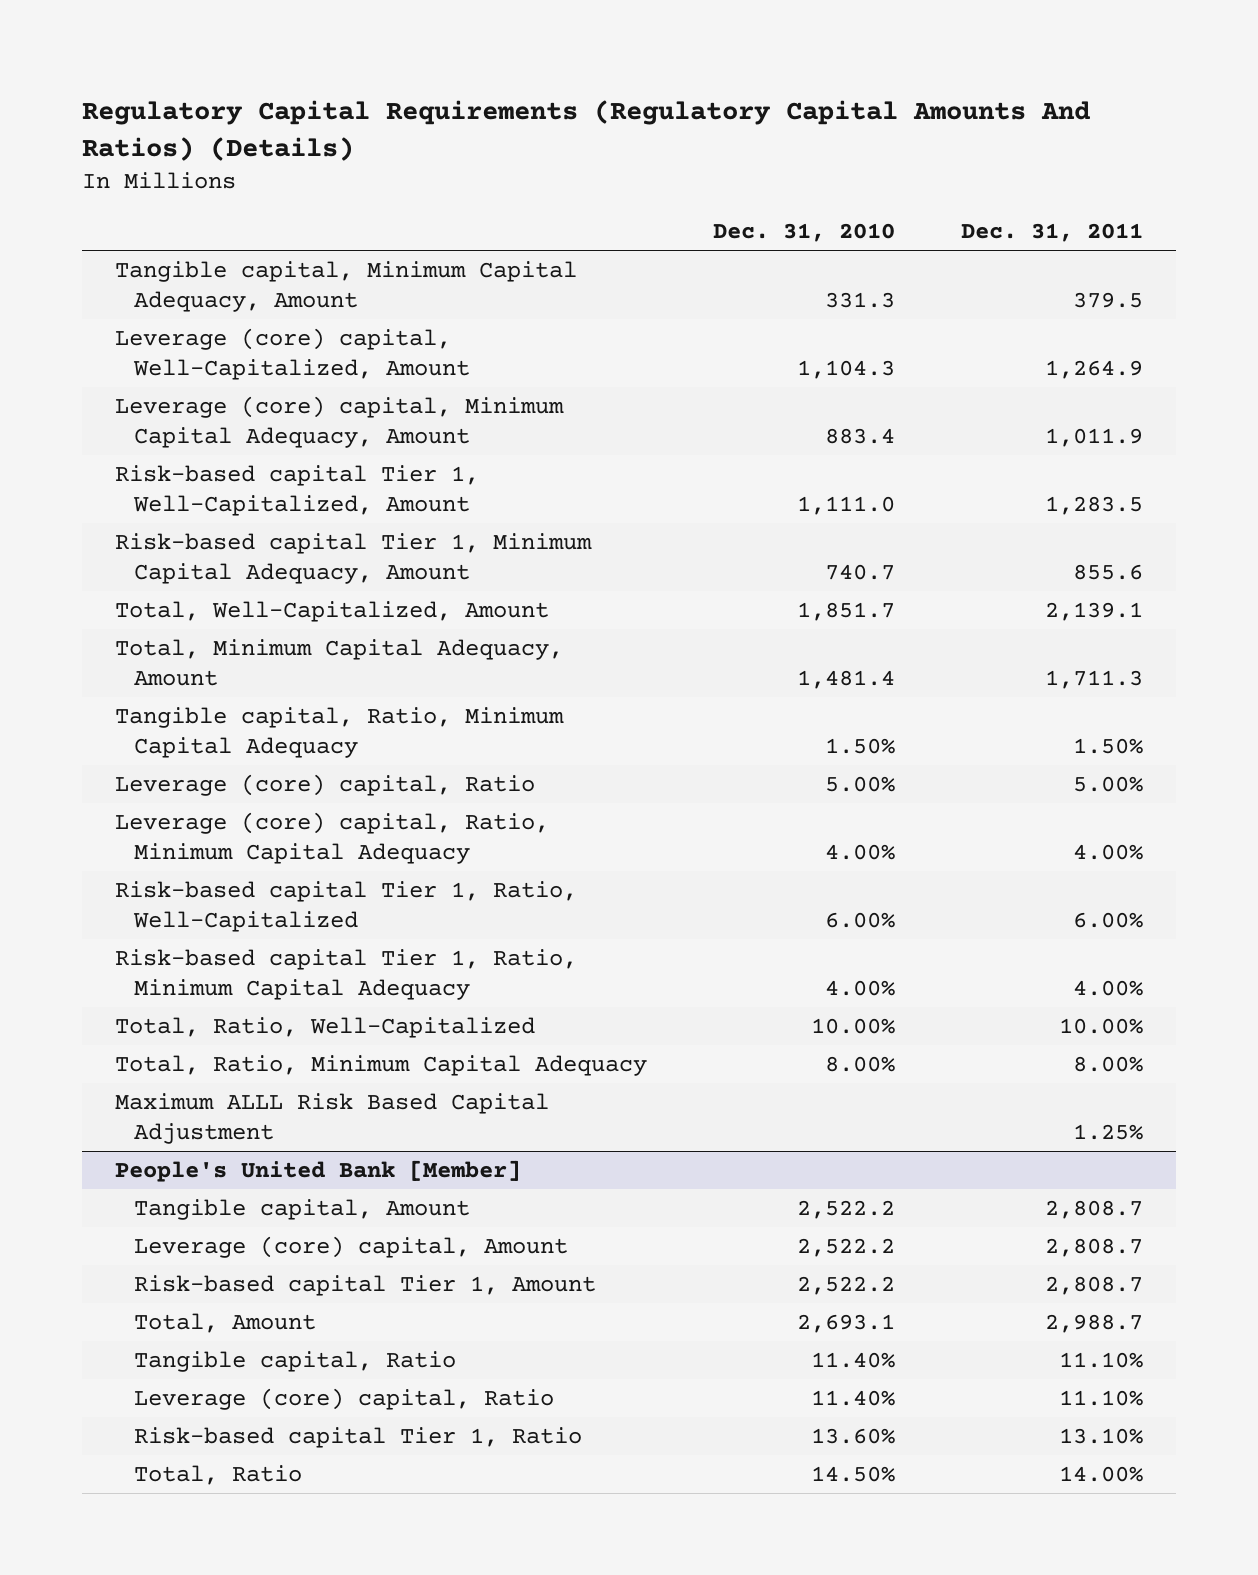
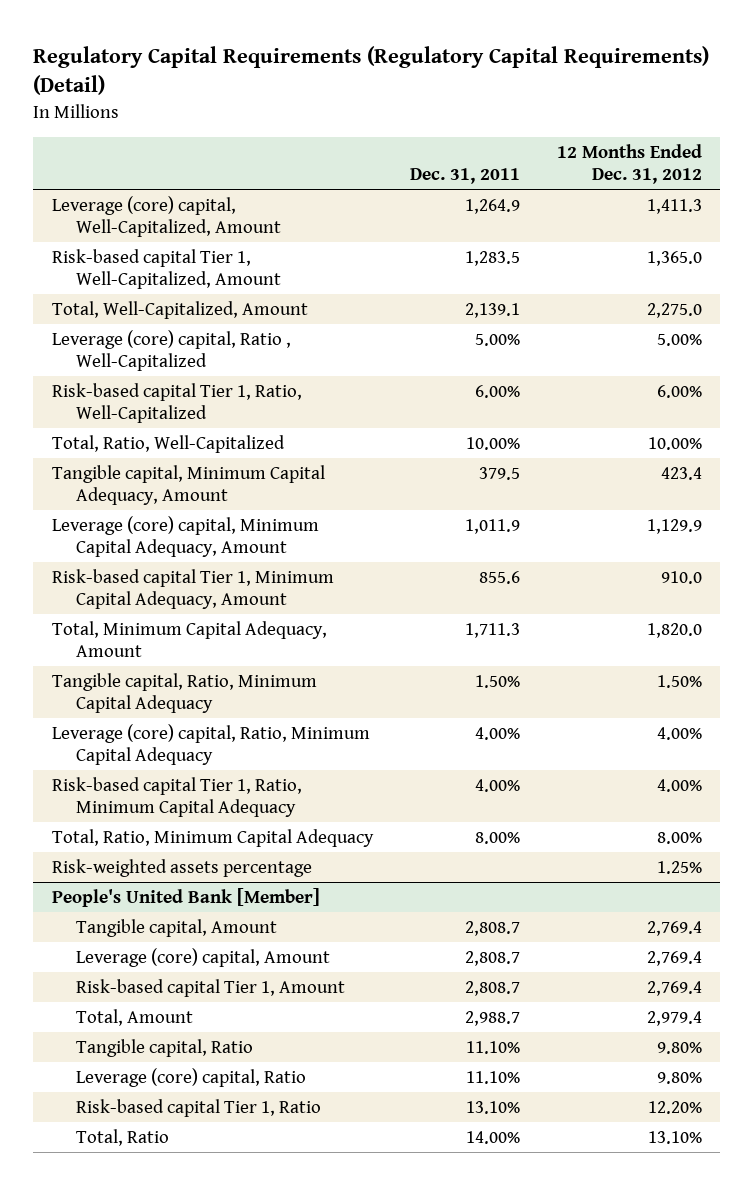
- Regulatory Capital Requirements (Regulatory Capital Amounts And Ratios) (Details)
+ Regulatory Capital Requirements (Regulatory Capital Requirements) (Detail)
- | Dec. 31, 2010 | Dec. 31, 2011
+ | Dec. 31, 2011 | 12 Months Ended Dec. 31, 2012
+ Leverage (core) capital, Ratio , Well-Capitalized | 5.00% | 5.00%
moved up: Risk-based capital Tier 1, Ratio, Well-Capitalized | 6.00% | 6.00%
moved up: Total, Ratio, Well-Capitalized | 10.00% | 10.00%
moved down: Tangible capital, Minimum Capital Adequacy, Amount | 379.5 | 423.4
moved down: Leverage (core) capital, Minimum Capital Adequacy, Amount | 1,011.9 | 1,129.9
moved down: Risk-based capital Tier 1, Minimum Capital Adequacy, Amount | 855.6 | 910.0
- Leverage (core) capital, Ratio | 5.00% | 5.00%
- Maximum ALLL Risk Based Capital Adjustment | | 1.25%
+ Risk-weighted assets percentage | | 1.25%

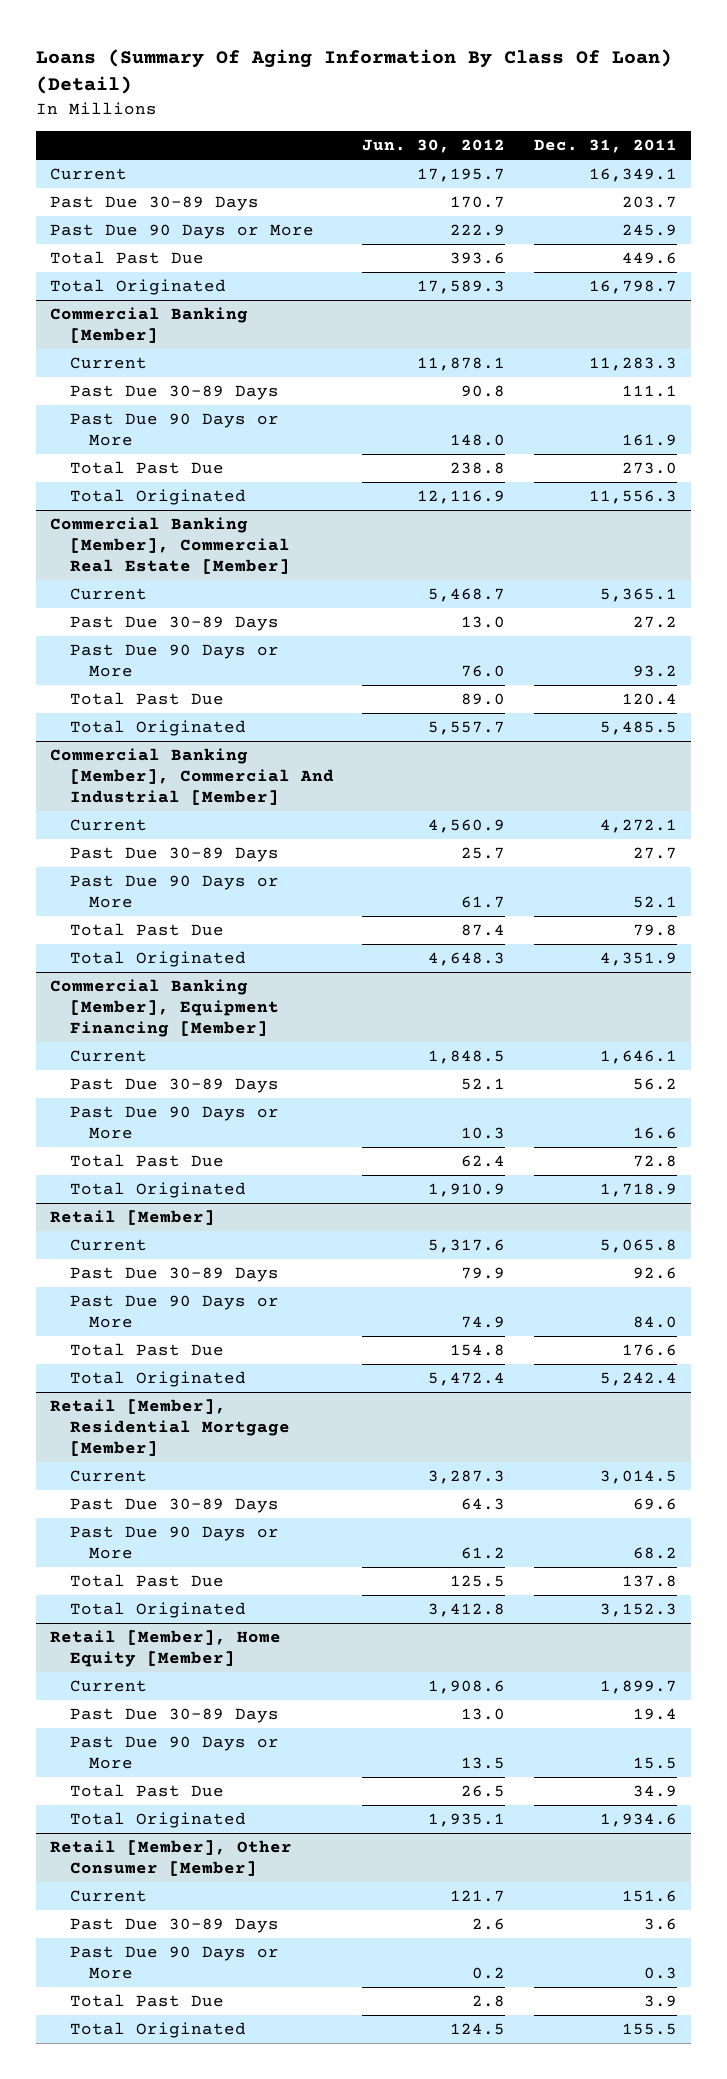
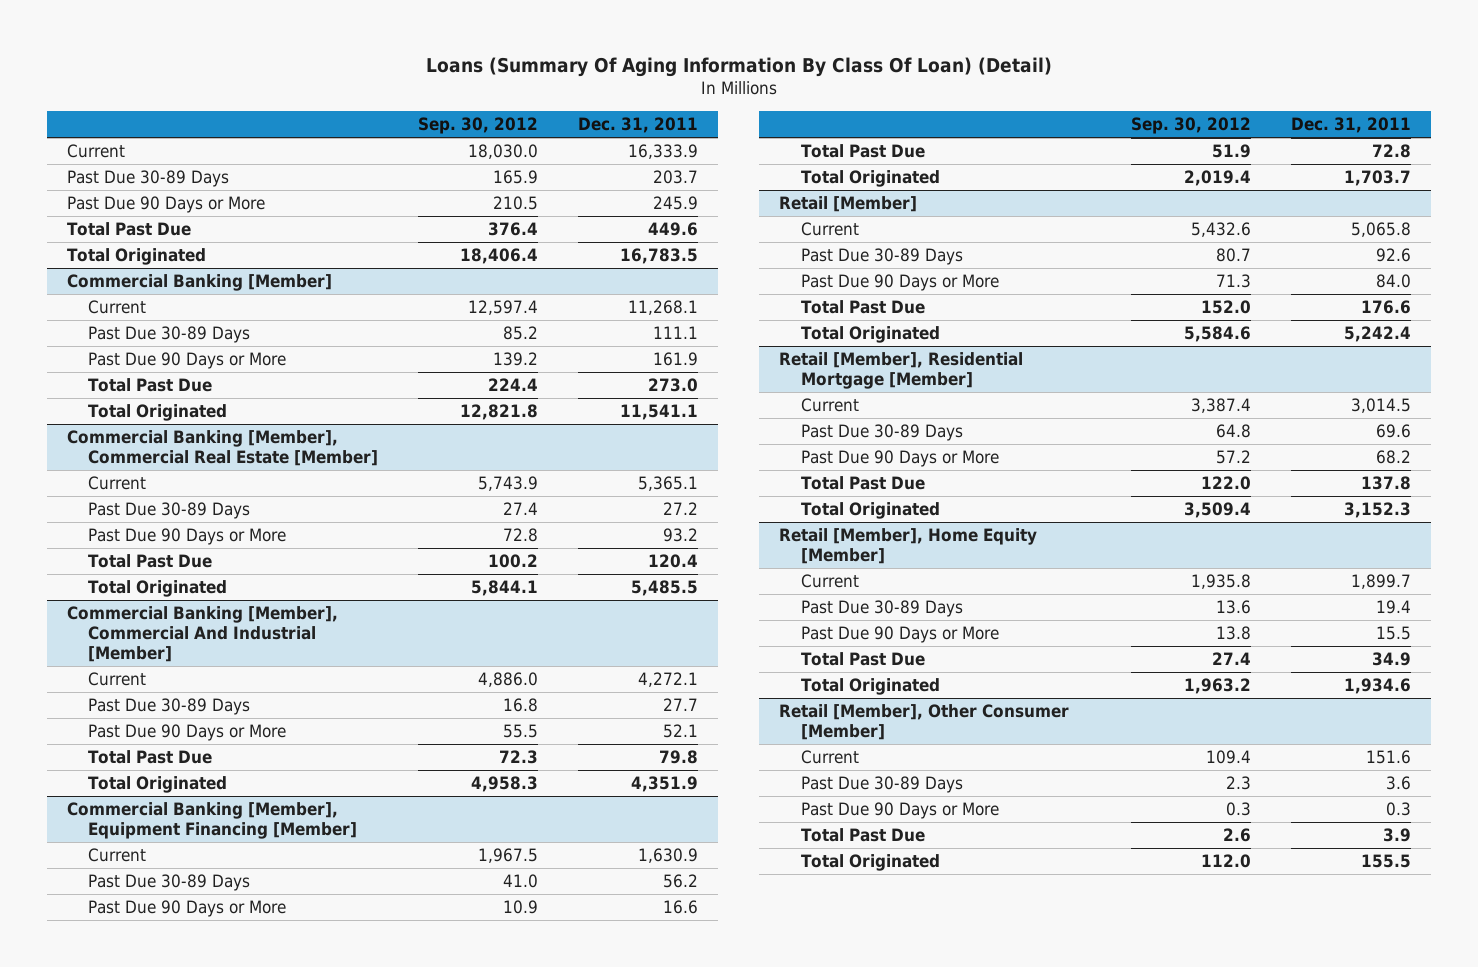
- | Jun. 30, 2012 | Dec. 31, 2011
+ | Sep. 30, 2012 | Dec. 31, 2011
- Current | 17,195.7 | 16,349.1
+ Current | 18,030.0 | 16,333.9
- Total Originated | 17,589.3 | 16,798.7
+ Total Originated | 18,406.4 | 16,783.5
@ Commercial Banking [Member]
- Current | 11,878.1 | 11,283.3
+ Current | 12,597.4 | 11,268.1
- Total Originated | 12,116.9 | 11,556.3
+ Total Originated | 12,821.8 | 11,541.1
@ Commercial Banking [Member], Equipment Financing [Member]
- Current | 1,848.5 | 1,646.1
+ Current | 1,967.5 | 1,630.9
- Total Originated | 1,910.9 | 1,718.9
+ Total Originated | 2,019.4 | 1,703.7

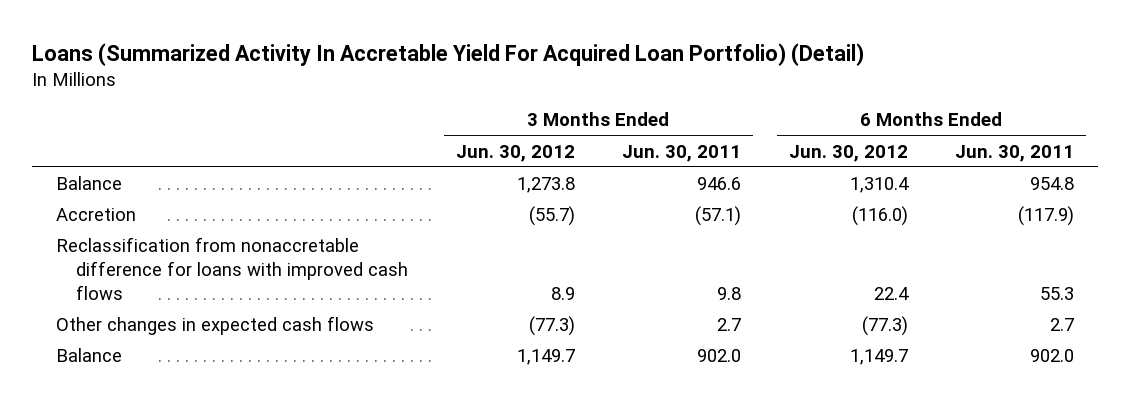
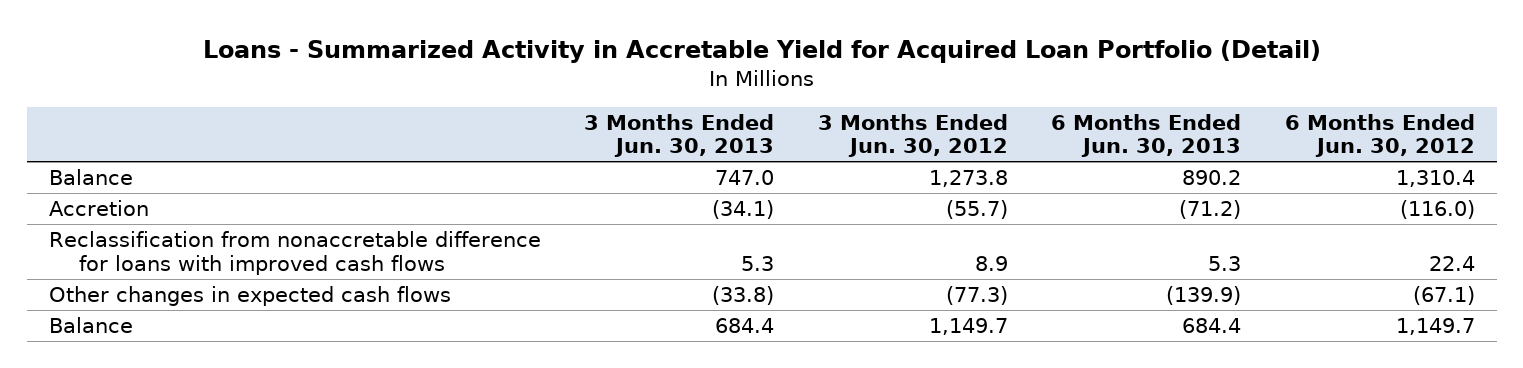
- Loans (Summarized Activity In Accretable Yield For Acquired Loan Portfolio) (Detail)
+ Loans - Summarized Activity in Accretable Yield for Acquired Loan Portfolio (Detail)
- | 3 Months Ended Jun. 30, 2012 | 3 Months Ended Jun. 30, 2011 | 6 Months Ended Jun. 30, 2012 | 6 Months Ended Jun. 30, 2011
+ | 3 Months Ended Jun. 30, 2013 | 3 Months Ended Jun. 30, 2012 | 6 Months Ended Jun. 30, 2013 | 6 Months Ended Jun. 30, 2012
- Other changes in expected cash flows | (77.3) | 2.7 | (77.3) | 2.7
+ Other changes in expected cash flows | (33.8) | (77.3) | (139.9) | (67.1)

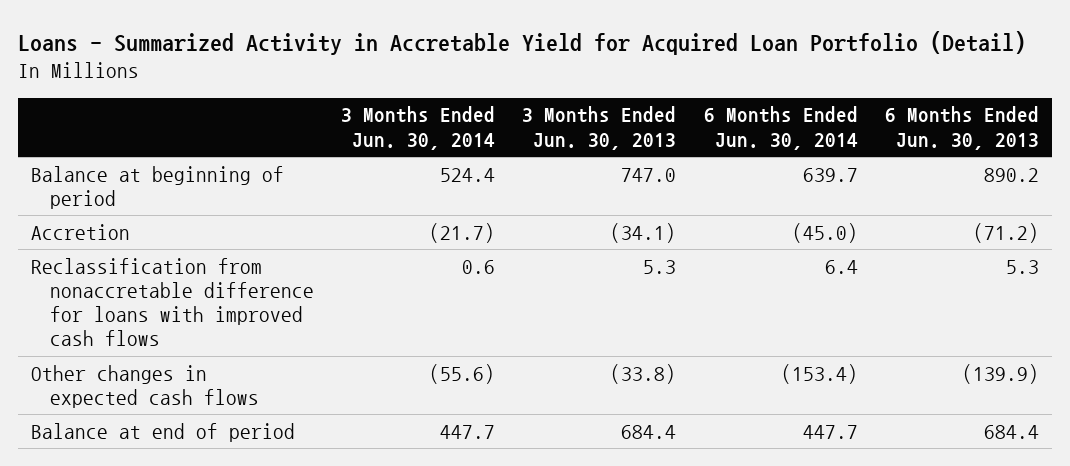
- | 3 Months Ended Jun. 30, 2013 | 3 Months Ended Jun. 30, 2012 | 6 Months Ended Jun. 30, 2013 | 6 Months Ended Jun. 30, 2012
+ | 3 Months Ended Jun. 30, 2014 | 3 Months Ended Jun. 30, 2013 | 6 Months Ended Jun. 30, 2014 | 6 Months Ended Jun. 30, 2013
- Balance | 747.0 | 1,273.8 | 890.2 | 1,310.4
+ Balance at beginning of period | 524.4 | 747.0 | 639.7 | 890.2
- Balance | 684.4 | 1,149.7 | 684.4 | 1,149.7
+ Balance at end of period | 447.7 | 684.4 | 447.7 | 684.4

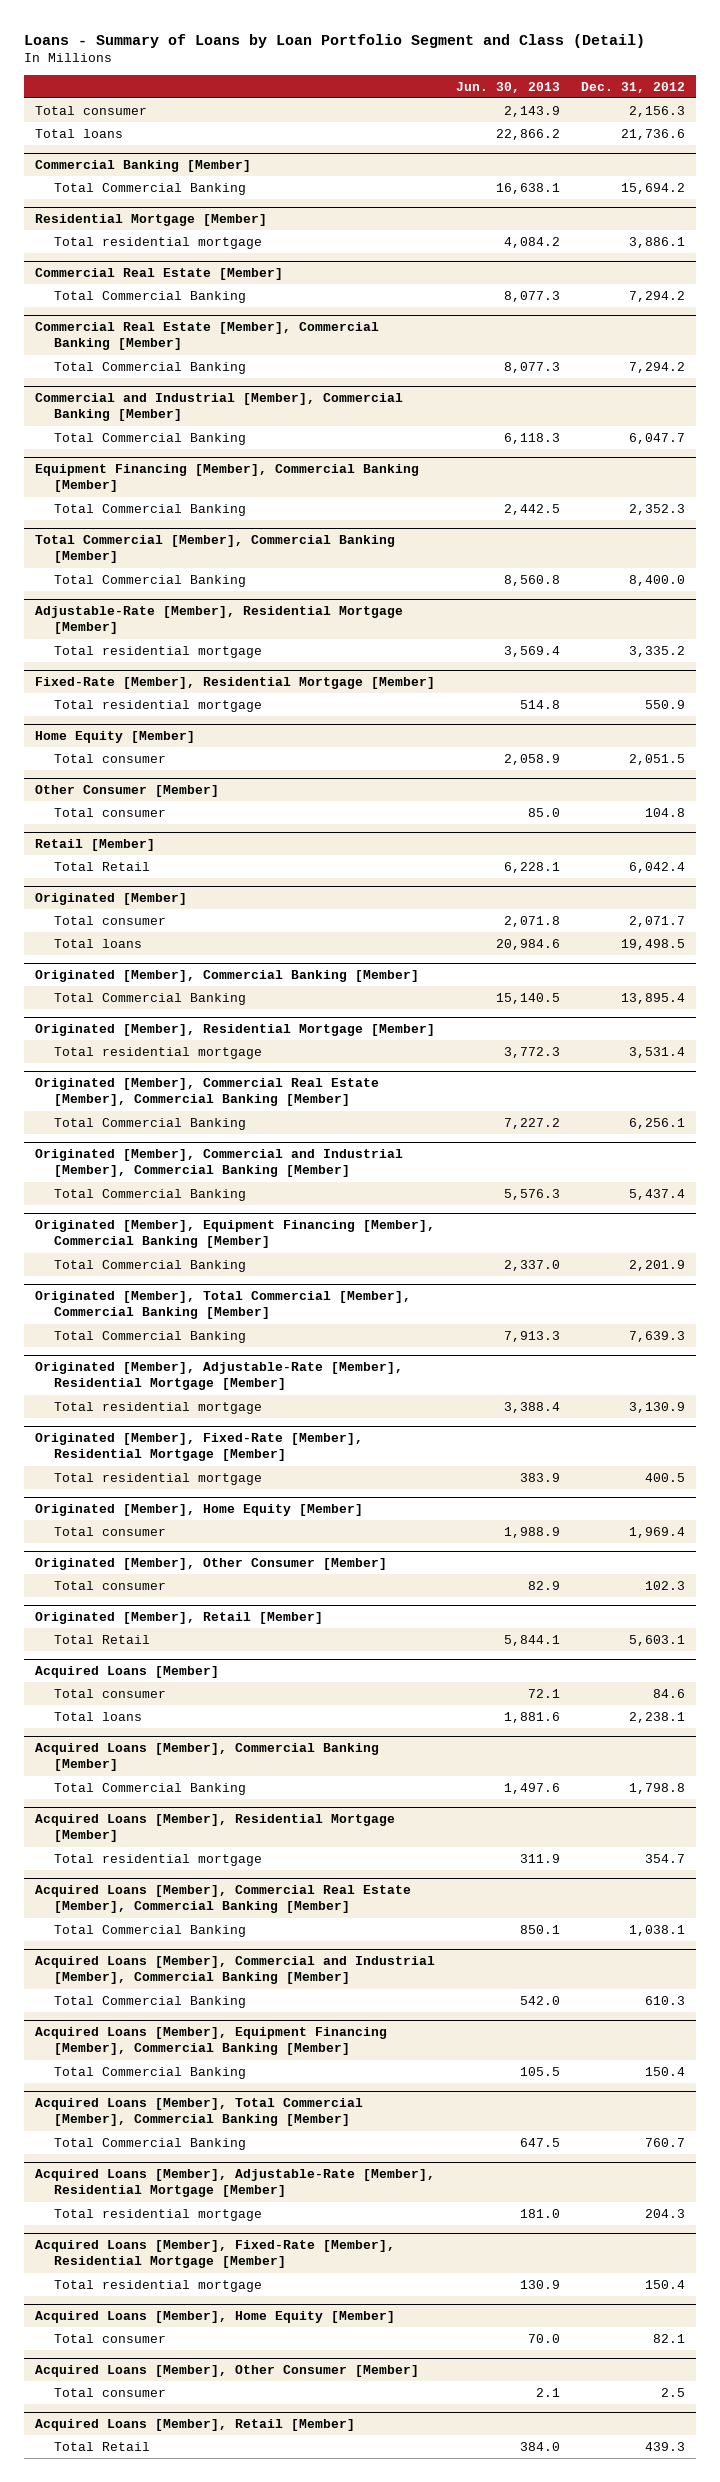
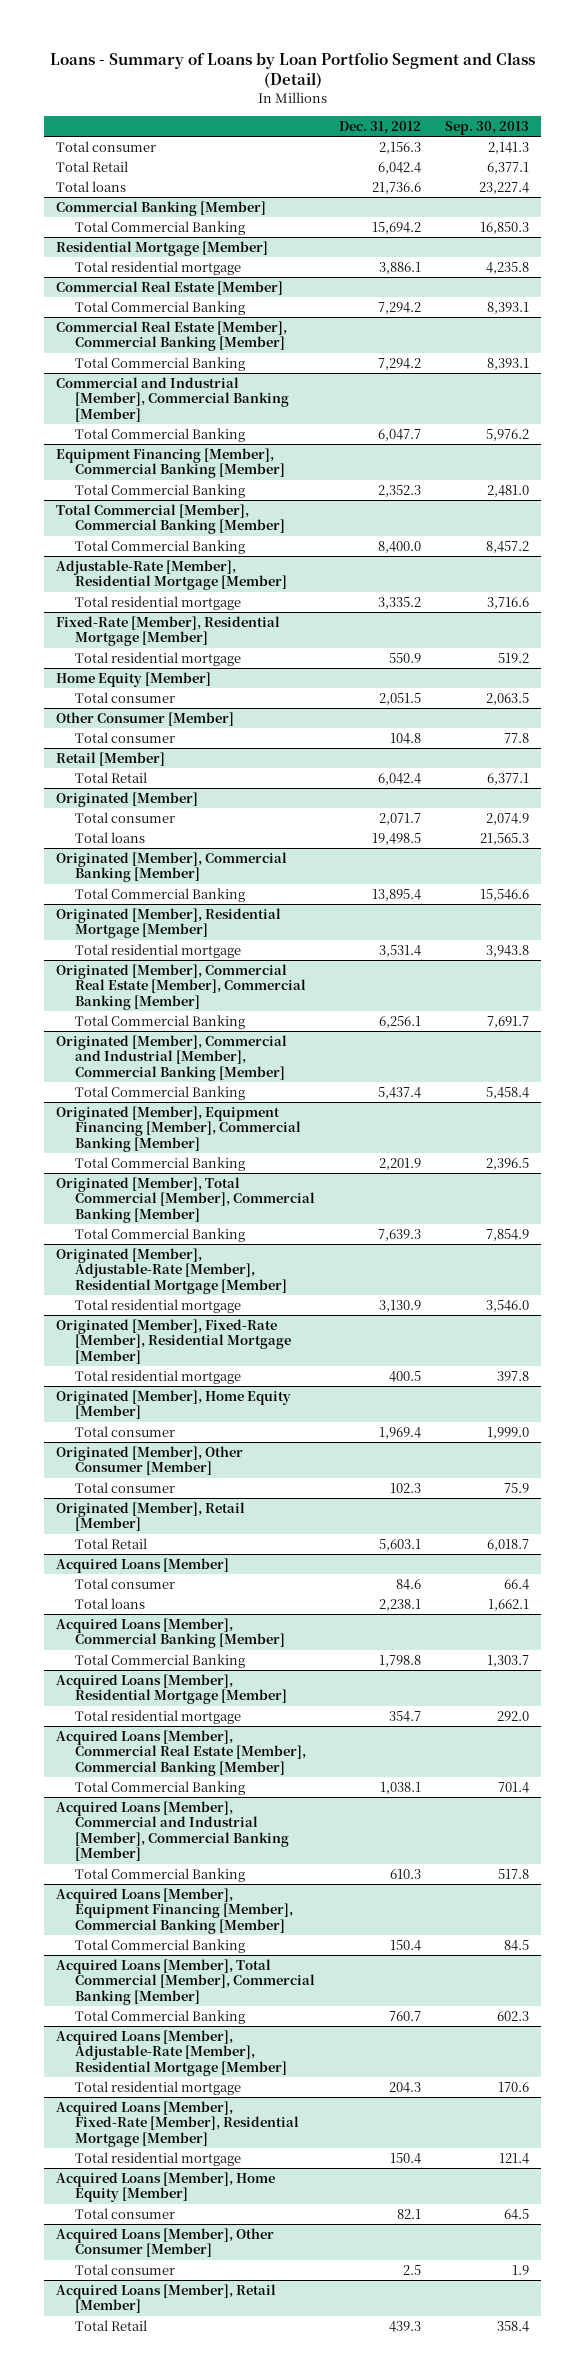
- | Jun. 30, 2013 | Dec. 31, 2012
+ | Dec. 31, 2012 | Sep. 30, 2013
+ Total Retail | 6,042.4 | 6,377.1

